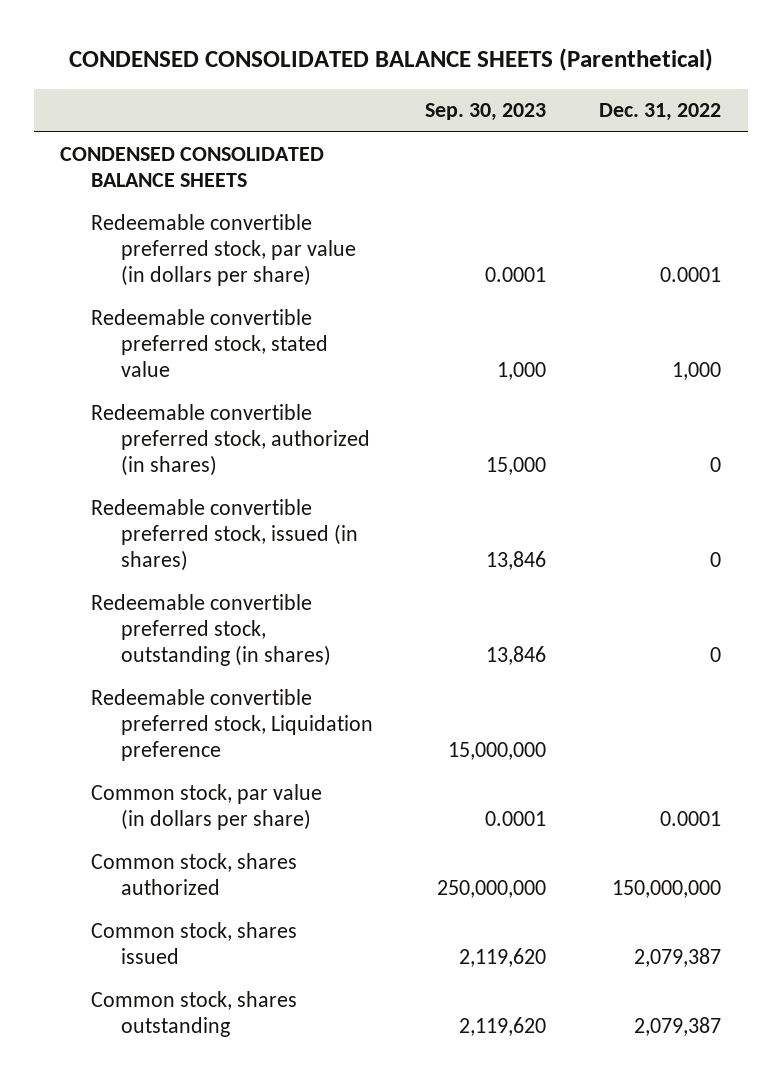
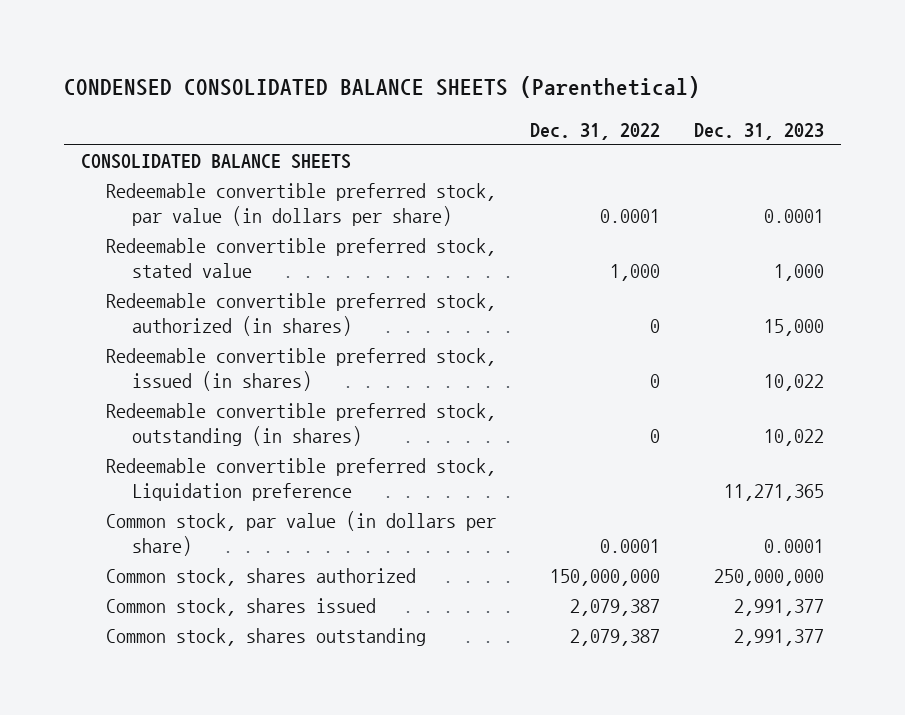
- | Sep. 30, 2023 | Dec. 31, 2022
+ | Dec. 31, 2022 | Dec. 31, 2023
- CONDENSED CONSOLIDATED BALANCE SHEETS
+ CONSOLIDATED BALANCE SHEETS

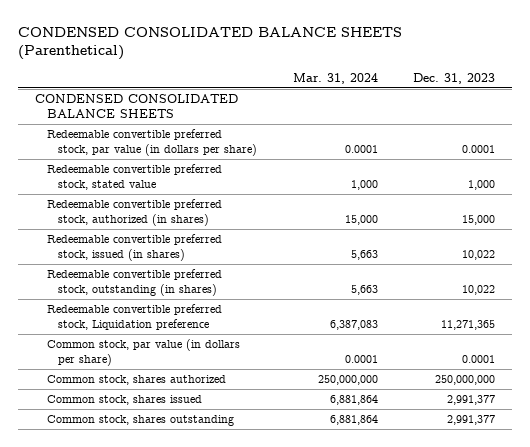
- | Dec. 31, 2022 | Dec. 31, 2023
+ | Mar. 31, 2024 | Dec. 31, 2023
- CONSOLIDATED BALANCE SHEETS
+ CONDENSED CONSOLIDATED BALANCE SHEETS

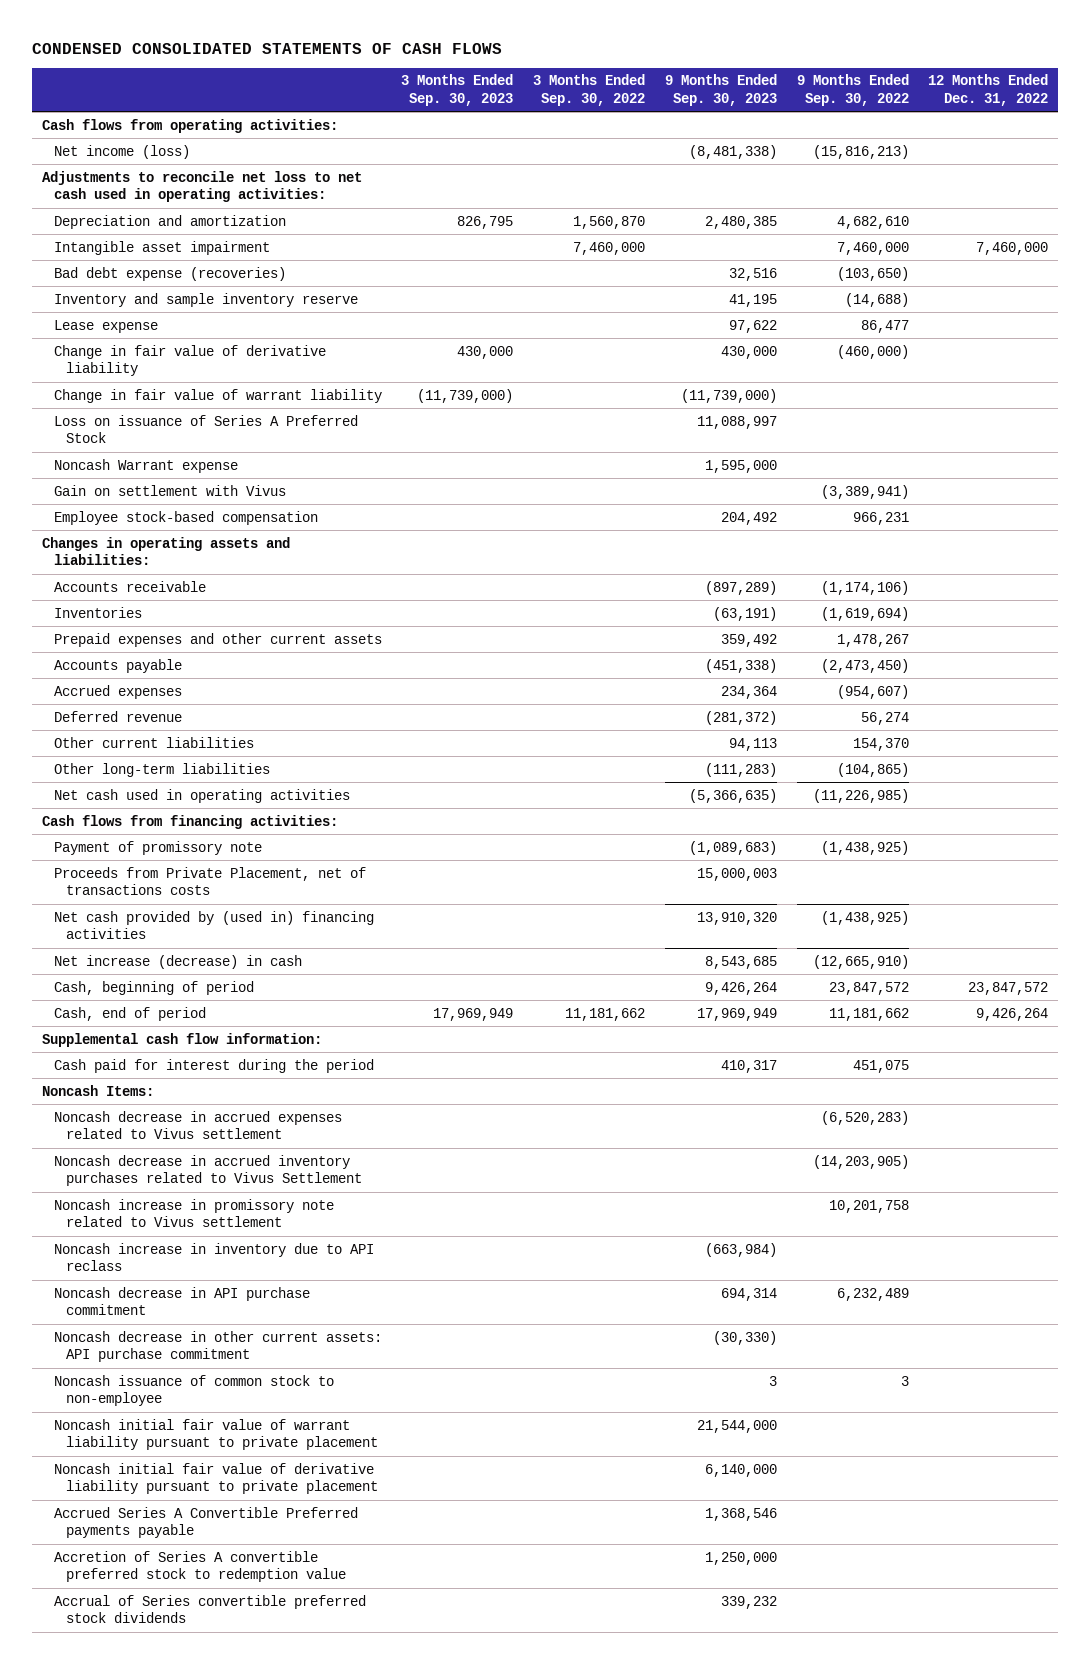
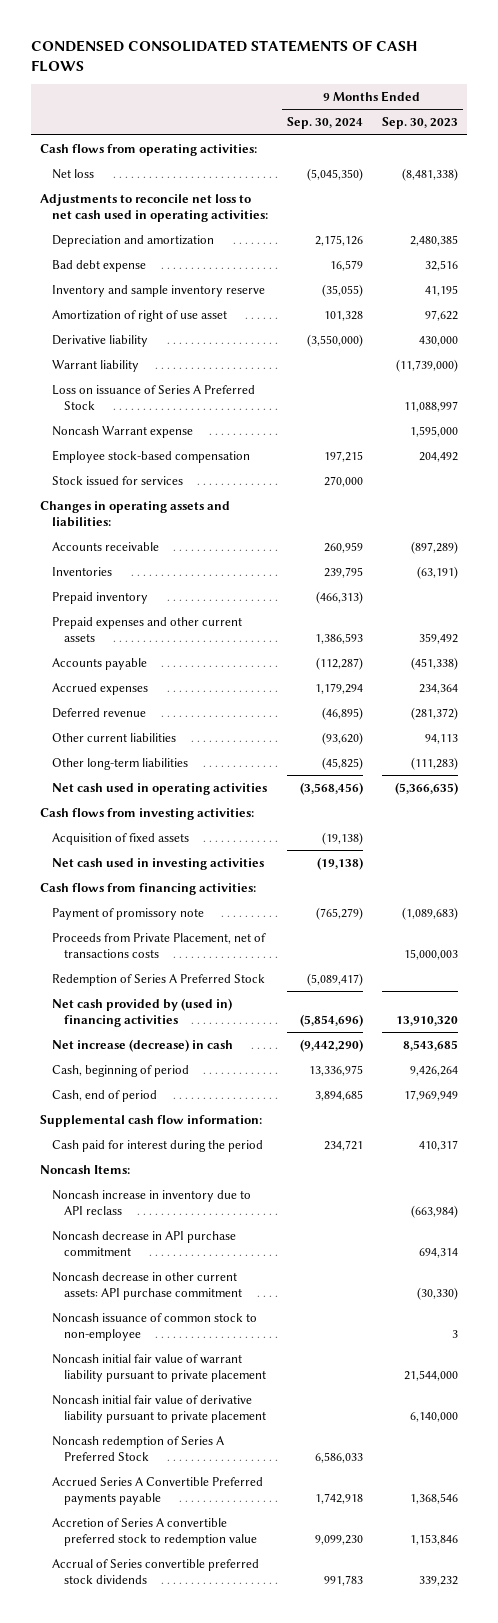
- | 3 Months Ended Sep. 30, 2023 | 3 Months Ended Sep. 30, 2022 | 9 Months Ended Sep. 30, 2023 | 9 Months Ended Sep. 30, 2022 | 12 Months Ended Dec. 31, 2022
+ | 9 Months Ended Sep. 30, 2024 | 9 Months Ended Sep. 30, 2023
- Net income (loss) | | | (8,481,338) | (15,816,213) |
+ Net loss | (5,045,350) | (8,481,338)
- Intangible asset impairment | | 7,460,000 | | 7,460,000 | 7,460,000
- Bad debt expense (recoveries) | | | 32,516 | (103,650) |
+ Bad debt expense | 16,579 | 32,516
- Lease expense | | | 97,622 | 86,477 |
- Change in fair value of derivative liability | 430,000 | | 430,000 | (460,000) |
- Change in fair value of warrant liability | (11,739,000) | | (11,739,000) | |
+ Amortization of right of use asset | 101,328 | 97,622
+ Derivative liability | (3,550,000) | 430,000
+ Warrant liability | | (11,739,000)
- Gain on settlement with Vivus | | | | (3,389,941) |
+ Stock issued for services | 270,000 |
+ Prepaid inventory | (466,313) |
+ Cash flows from investing activities:
+ Acquisition of fixed assets | (19,138) |
+ Net cash used in investing activities | (19,138) |
+ Redemption of Series A Preferred Stock | (5,089,417) |
- Noncash decrease in accrued expenses related to Vivus settlement | | | | (6,520,283) |
- Noncash decrease in accrued inventory purchases related to Vivus Settlement | | | | (14,203,905) |
- Noncash increase in promissory note related to Vivus settlement | | | | 10,201,758 |
+ Noncash redemption of Series A Preferred Stock | 6,586,033 |
- Accretion of Series A convertible preferred stock to redemption value | | | 1,250,000 | |
+ Accretion of Series A convertible preferred stock to redemption value | 9,099,230 | 1,153,846

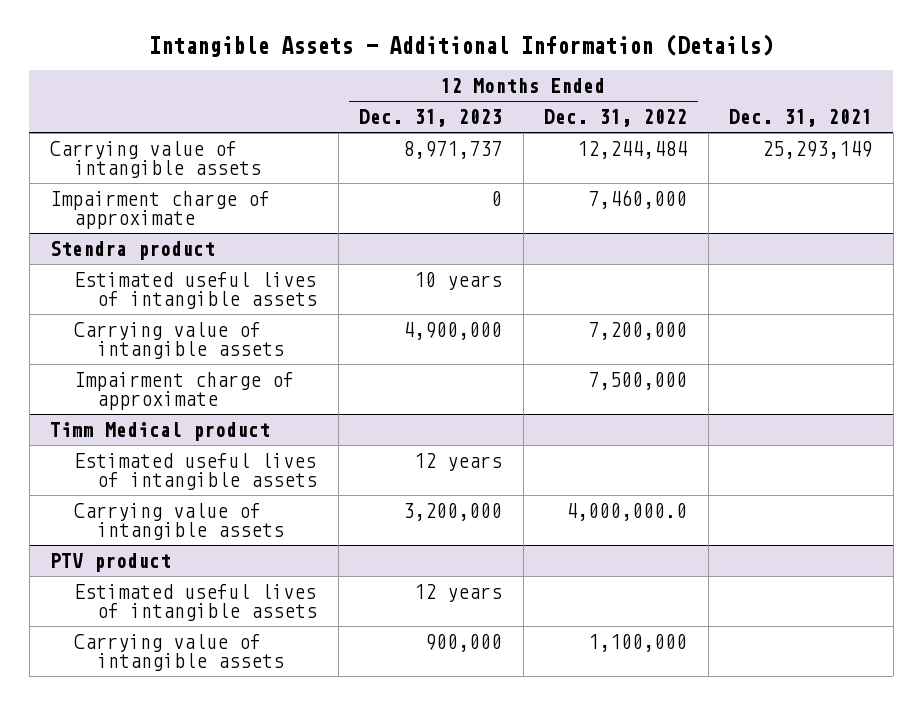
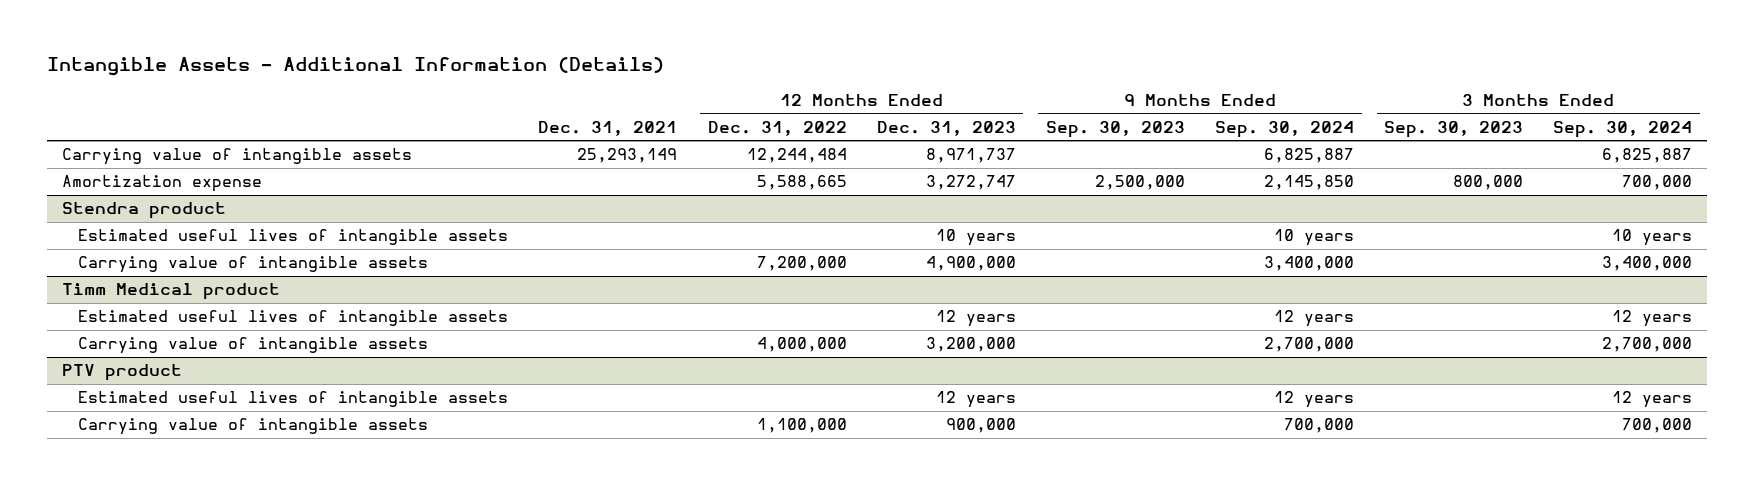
- | 12 Months Ended Dec. 31, 2023 | 12 Months Ended Dec. 31, 2022 | Dec. 31, 2021
+ | Dec. 31, 2021 | 12 Months Ended Dec. 31, 2022 | 12 Months Ended Dec. 31, 2023 | 9 Months Ended Sep. 30, 2023 | 9 Months Ended Sep. 30, 2024 | 3 Months Ended Sep. 30, 2023 | 3 Months Ended Sep. 30, 2024
- Impairment charge of approximate | 0 | 7,460,000 |
+ Amortization expense | | 5,588,665 | 3,272,747 | 2,500,000 | 2,145,850 | 800,000 | 700,000
@ Stendra product
- Impairment charge of approximate | | 7,500,000 |
@ Timm Medical product
- Carrying value of intangible assets | 3,200,000 | 4,000,000.0 |
+ Carrying value of intangible assets | | 4,000,000 | 3,200,000 | | 2,700,000 | | 2,700,000

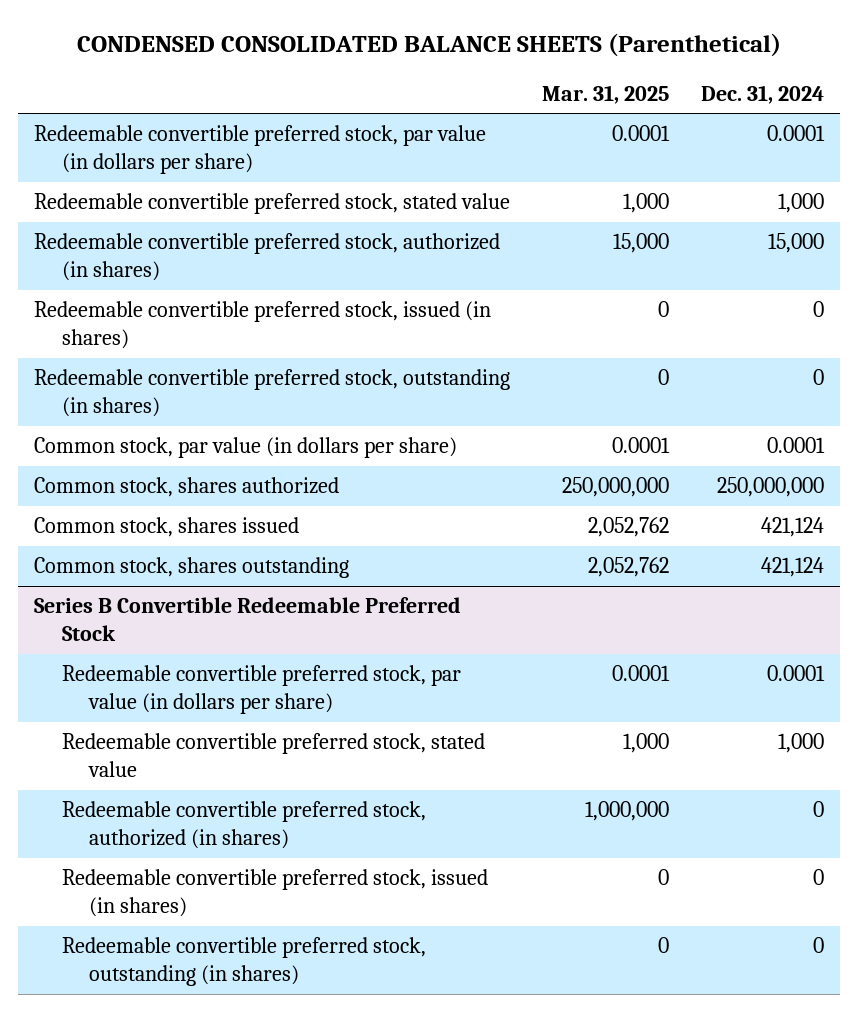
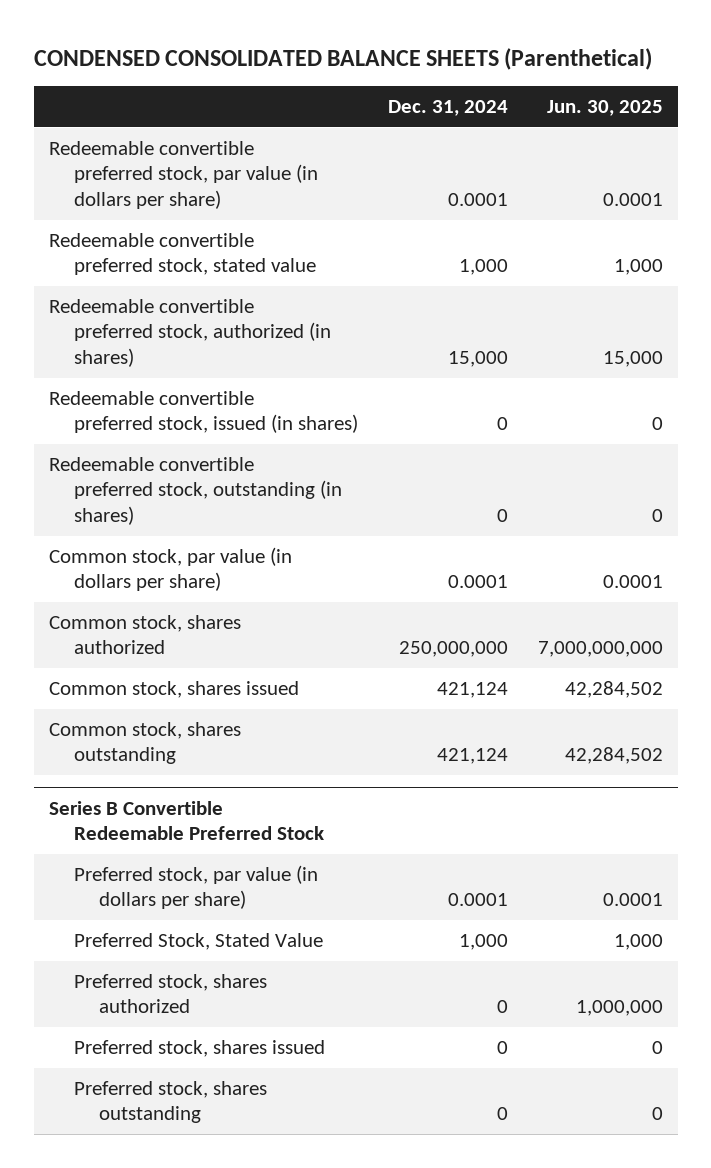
- | Mar. 31, 2025 | Dec. 31, 2024
+ | Dec. 31, 2024 | Jun. 30, 2025
@ Series B Convertible Redeemable Preferred Stock
- Redeemable convertible preferred stock, par value (in dollars per share) | 0.0001 | 0.0001
- Redeemable convertible preferred stock, stated value | 1,000 | 1,000
- Redeemable convertible preferred stock, authorized (in shares) | 1,000,000 | 0
- Redeemable convertible preferred stock, issued (in shares) | 0 | 0
- Redeemable convertible preferred stock, outstanding (in shares) | 0 | 0
+ Preferred stock, par value (in dollars per share) | 0.0001 | 0.0001
+ Preferred Stock, Stated Value | 1,000 | 1,000
+ Preferred stock, shares authorized | 0 | 1,000,000
+ Preferred stock, shares issued | 0 | 0
+ Preferred stock, shares outstanding | 0 | 0

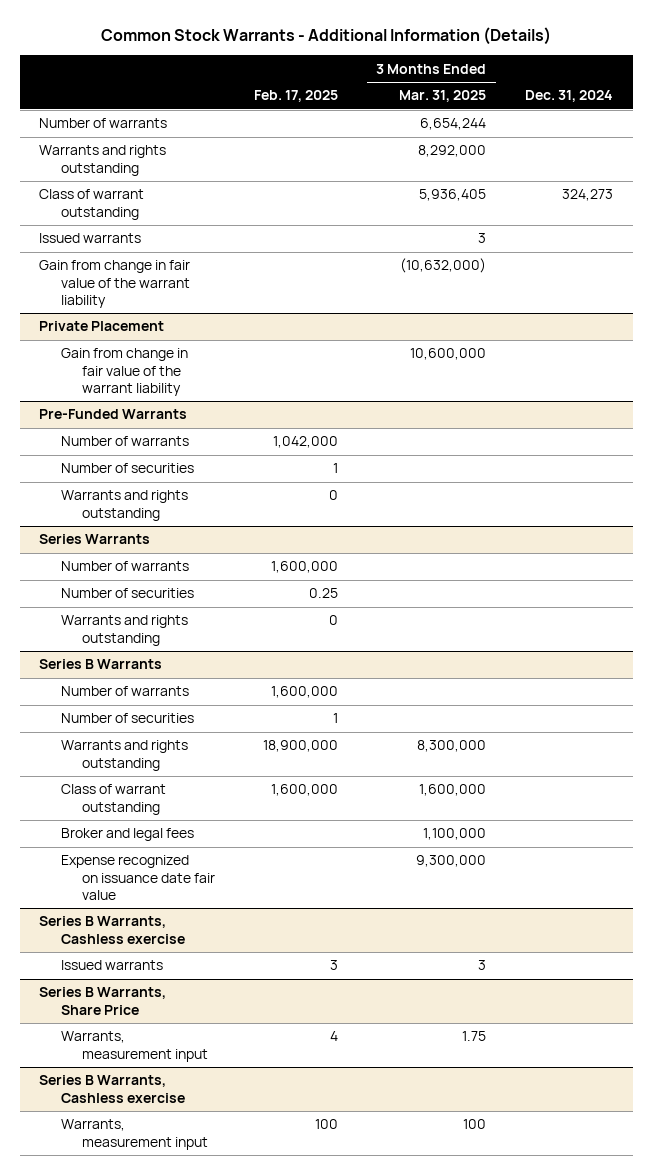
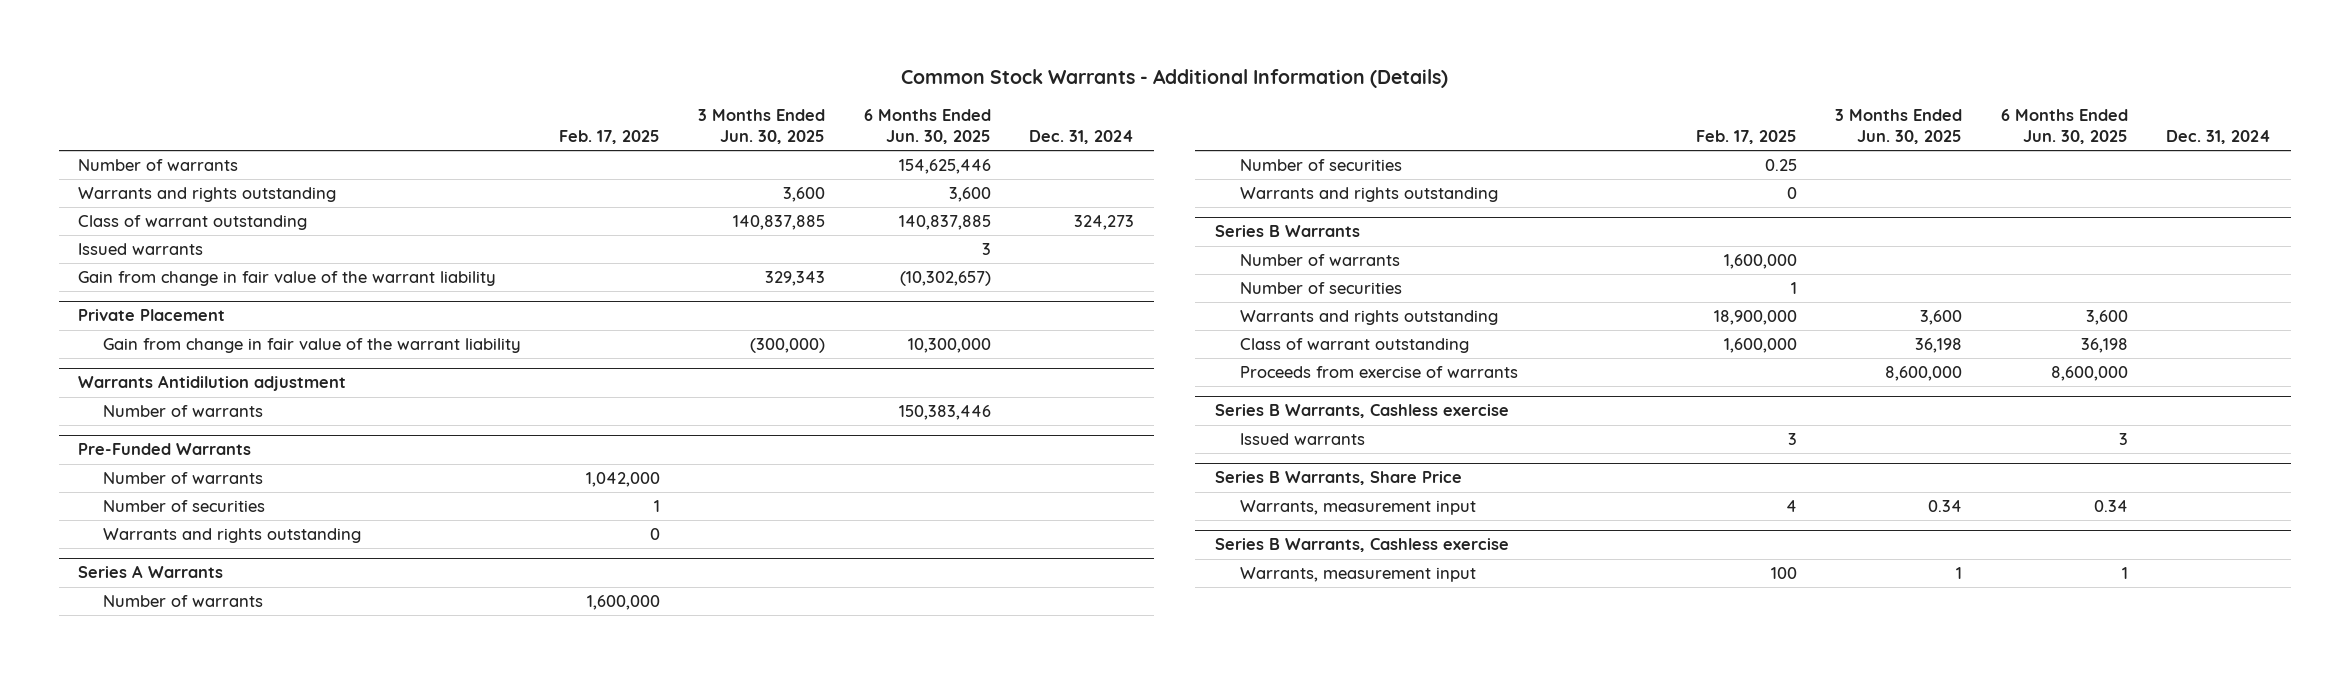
- | Feb. 17, 2025 | 3 Months Ended Mar. 31, 2025 | Dec. 31, 2024
+ | Feb. 17, 2025 | 3 Months Ended Jun. 30, 2025 | 6 Months Ended Jun. 30, 2025 | Dec. 31, 2024
+ Warrants Antidilution adjustment
+ Number of warrants | | | 150,383,446 |
- Series Warrants
+ Series A Warrants
@ Series B Warrants
- Broker and legal fees | | 1,100,000 |
- Expense recognized on issuance date fair value | | 9,300,000 |
+ Proceeds from exercise of warrants | | 8,600,000 | 8,600,000 |

